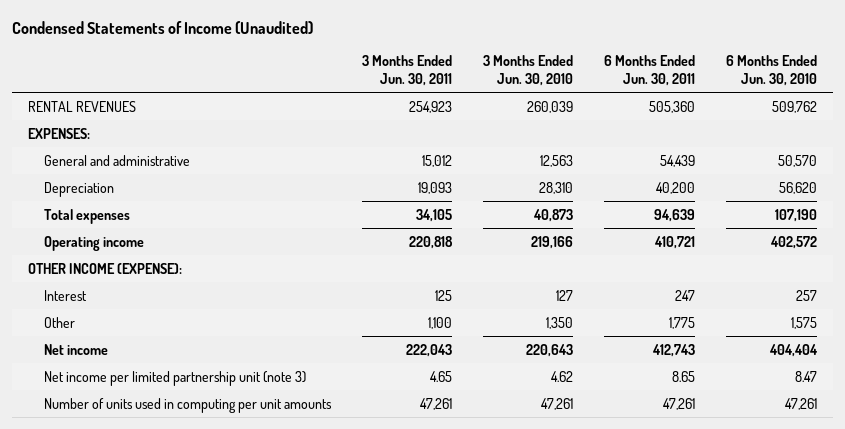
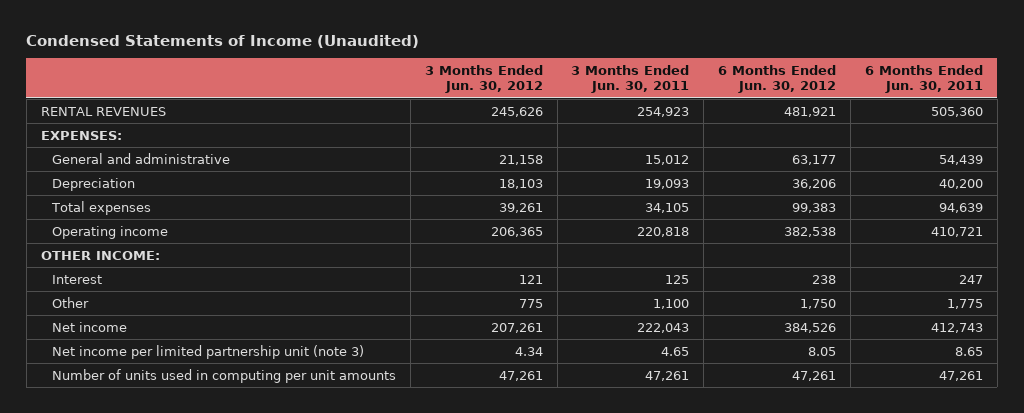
- | 3 Months Ended Jun. 30, 2011 | 3 Months Ended Jun. 30, 2010 | 6 Months Ended Jun. 30, 2011 | 6 Months Ended Jun. 30, 2010
+ | 3 Months Ended Jun. 30, 2012 | 3 Months Ended Jun. 30, 2011 | 6 Months Ended Jun. 30, 2012 | 6 Months Ended Jun. 30, 2011
- OTHER INCOME (EXPENSE):
+ OTHER INCOME:

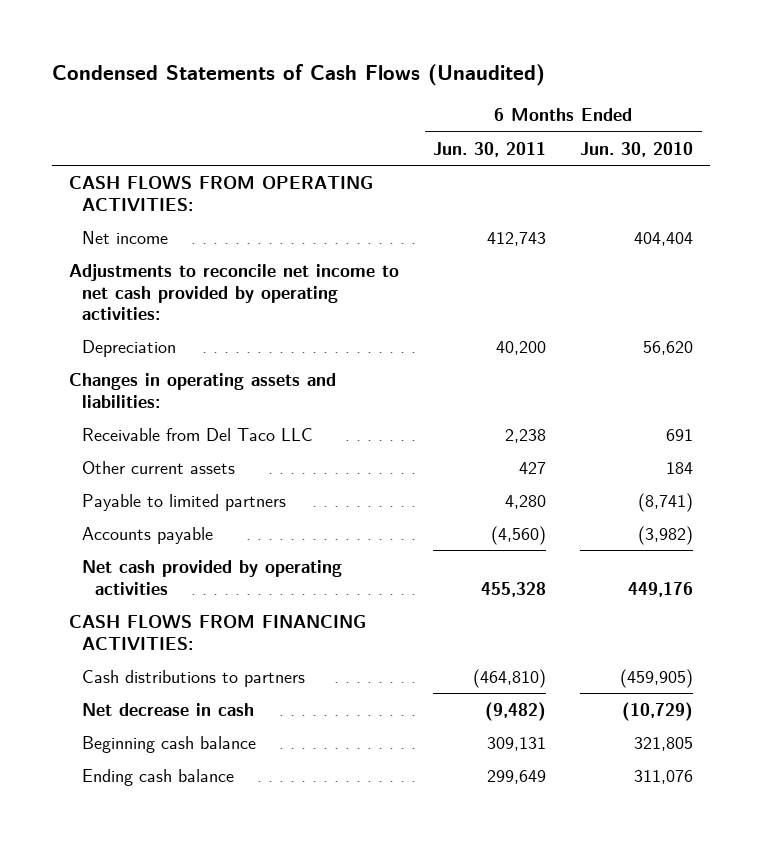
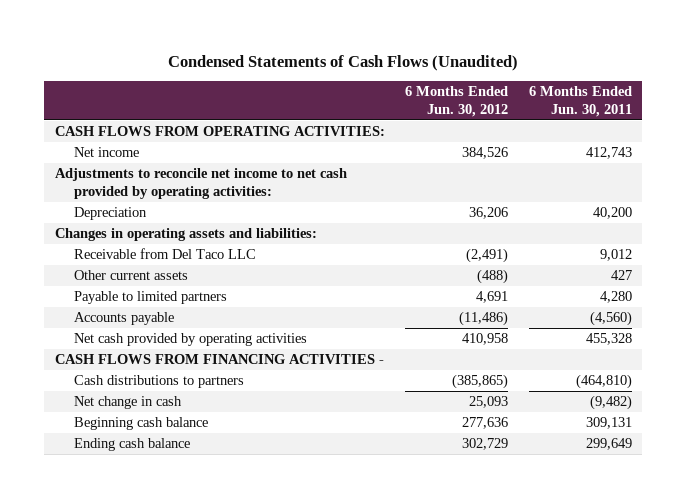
- | 6 Months Ended Jun. 30, 2011 | 6 Months Ended Jun. 30, 2010
+ | 6 Months Ended Jun. 30, 2012 | 6 Months Ended Jun. 30, 2011
- Receivable from Del Taco LLC | 2,238 | 691
+ Receivable from Del Taco LLC | (2,491) | 9,012
- CASH FLOWS FROM FINANCING ACTIVITIES:
+ CASH FLOWS FROM FINANCING ACTIVITIES -
- Net decrease in cash | (9,482) | (10,729)
+ Net change in cash | 25,093 | (9,482)

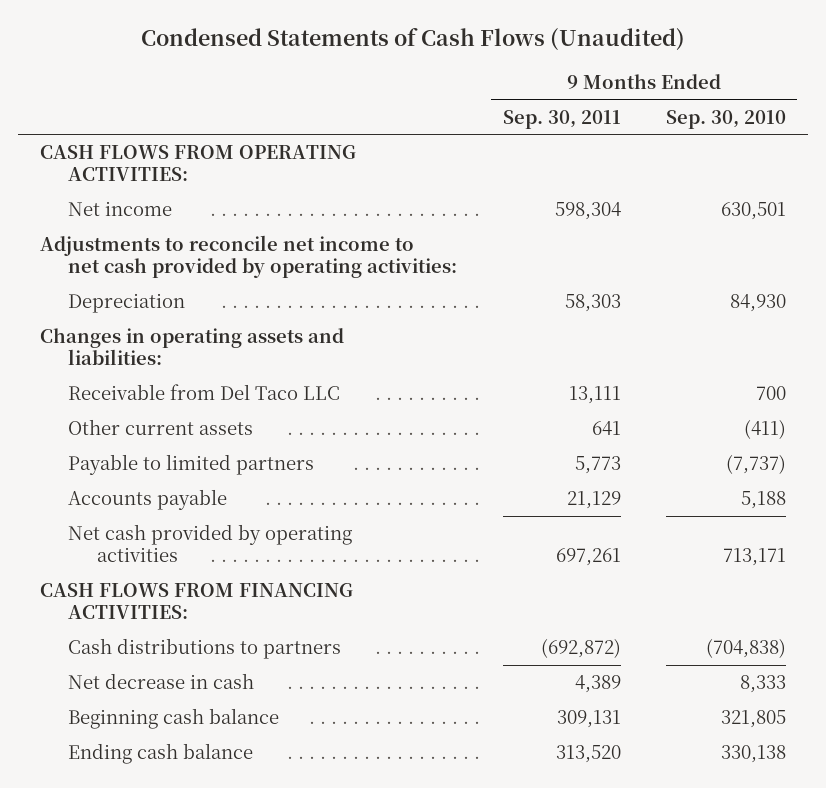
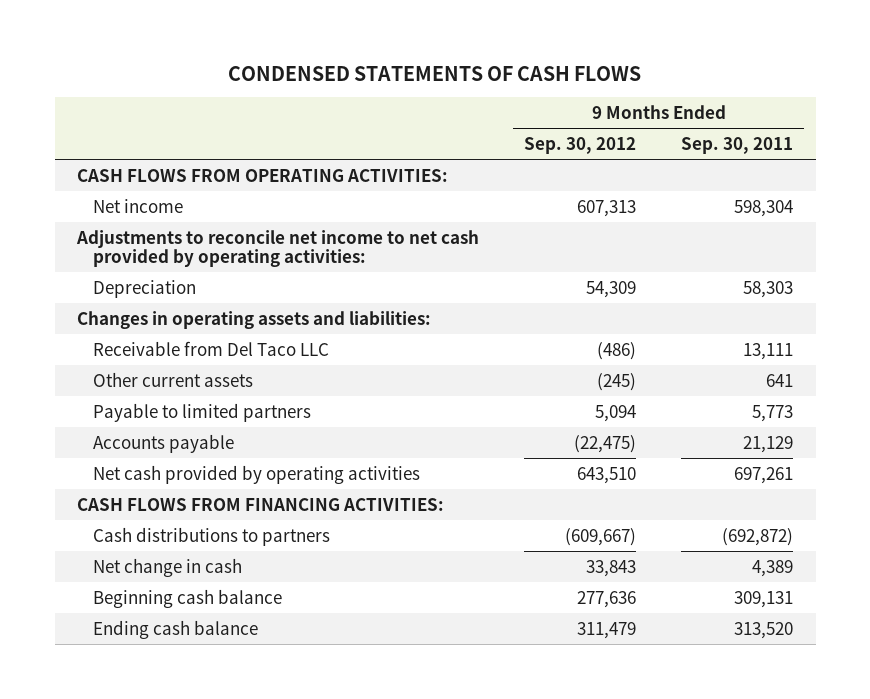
- Condensed Statements of Cash Flows (Unaudited)
+ CONDENSED STATEMENTS OF CASH FLOWS
- | 9 Months Ended Sep. 30, 2011 | 9 Months Ended Sep. 30, 2010
+ | 9 Months Ended Sep. 30, 2012 | 9 Months Ended Sep. 30, 2011
- Net decrease in cash | 4,389 | 8,333
+ Net change in cash | 33,843 | 4,389

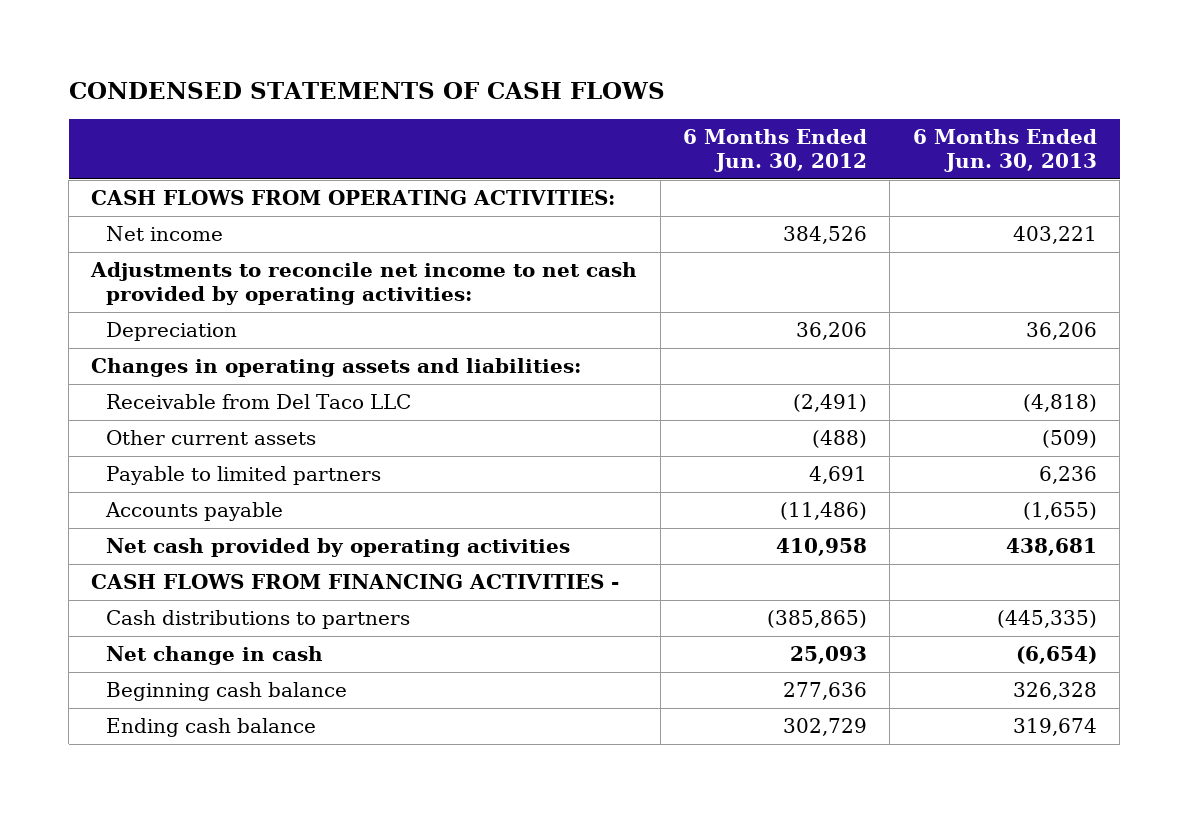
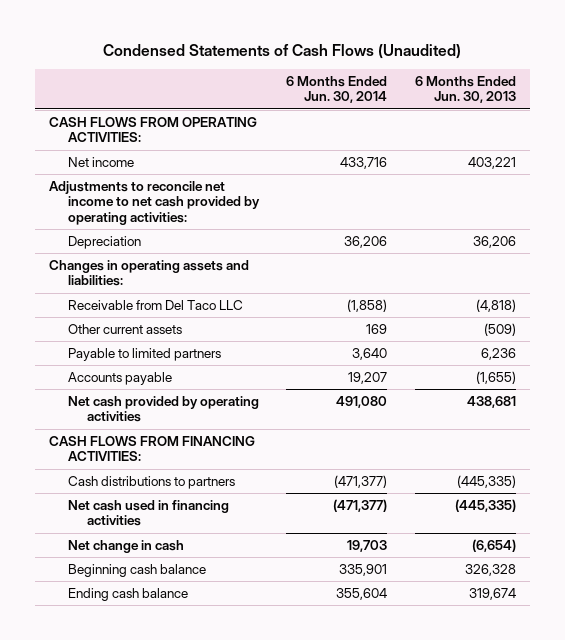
- CONDENSED STATEMENTS OF CASH FLOWS
+ Condensed Statements of Cash Flows (Unaudited)
- | 6 Months Ended Jun. 30, 2012 | 6 Months Ended Jun. 30, 2013
+ | 6 Months Ended Jun. 30, 2014 | 6 Months Ended Jun. 30, 2013
- CASH FLOWS FROM FINANCING ACTIVITIES -
+ CASH FLOWS FROM FINANCING ACTIVITIES:
+ Net cash used in financing activities | (471,377) | (445,335)

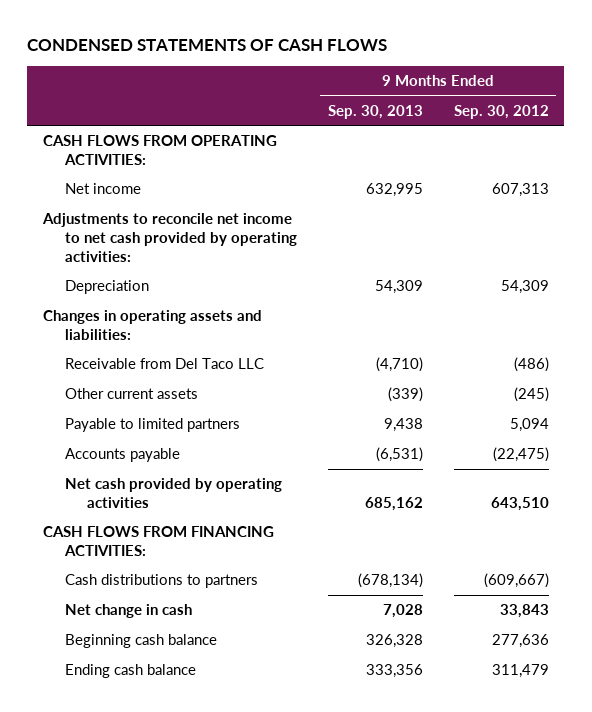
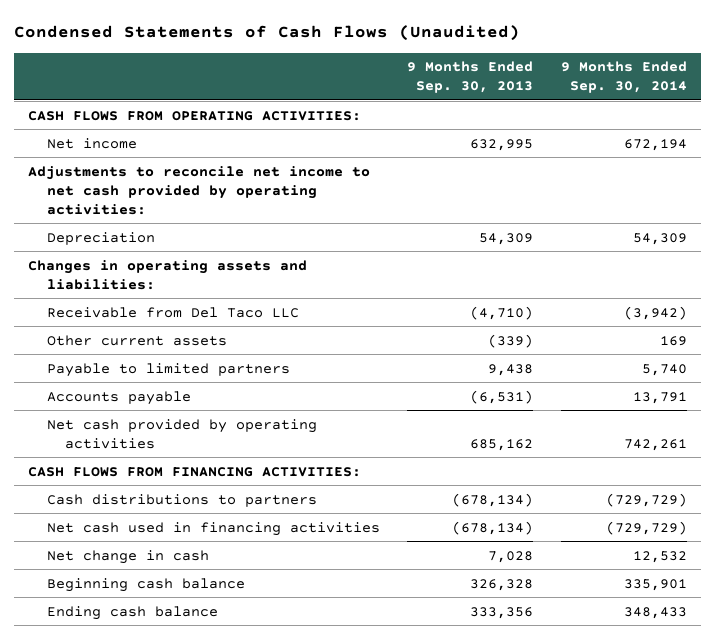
- CONDENSED STATEMENTS OF CASH FLOWS
+ Condensed Statements of Cash Flows (Unaudited)
- | 9 Months Ended Sep. 30, 2013 | 9 Months Ended Sep. 30, 2012
+ | 9 Months Ended Sep. 30, 2013 | 9 Months Ended Sep. 30, 2014
+ Net cash used in financing activities | (678,134) | (729,729)

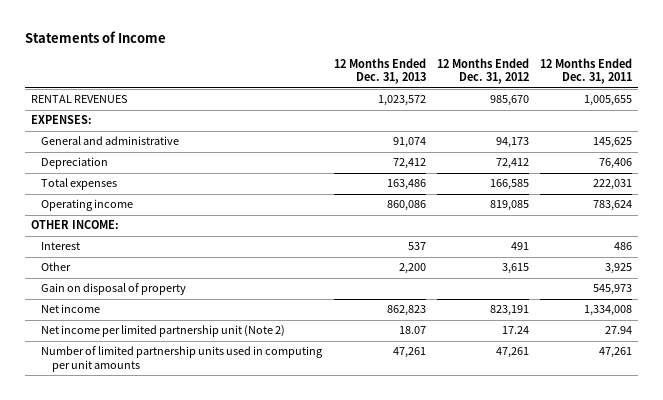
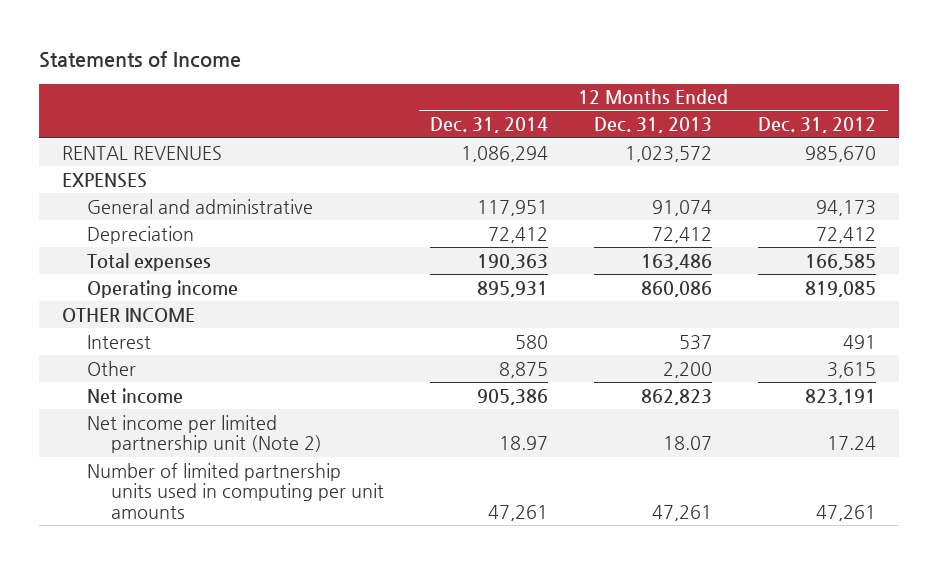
- | 12 Months Ended Dec. 31, 2013 | 12 Months Ended Dec. 31, 2012 | 12 Months Ended Dec. 31, 2011
+ | 12 Months Ended Dec. 31, 2014 | 12 Months Ended Dec. 31, 2013 | 12 Months Ended Dec. 31, 2012
- EXPENSES:
+ EXPENSES
- OTHER INCOME:
+ OTHER INCOME
- Gain on disposal of property | | | 545,973

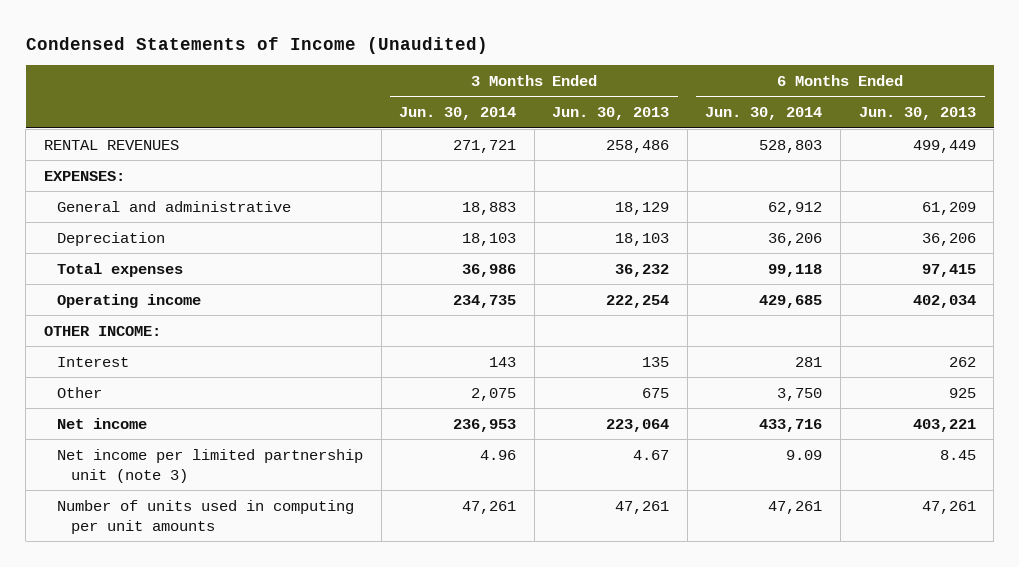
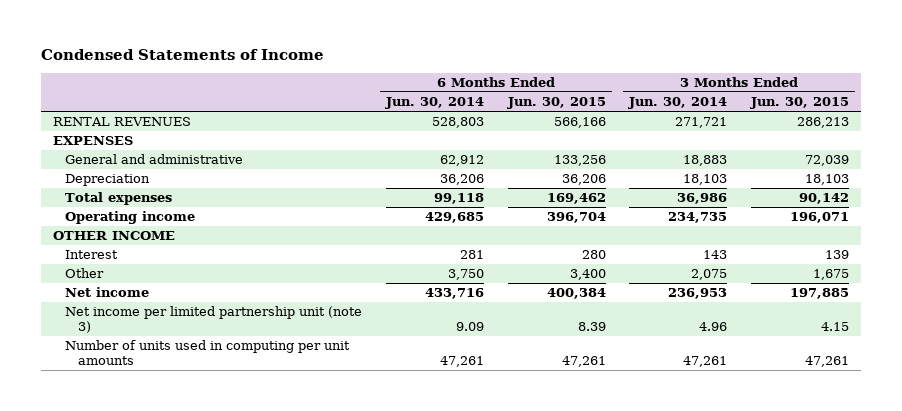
- Condensed Statements of Income (Unaudited)
+ Condensed Statements of Income
- | 3 Months Ended Jun. 30, 2014 | 3 Months Ended Jun. 30, 2013 | 6 Months Ended Jun. 30, 2014 | 6 Months Ended Jun. 30, 2013
+ | 6 Months Ended Jun. 30, 2014 | 6 Months Ended Jun. 30, 2015 | 3 Months Ended Jun. 30, 2014 | 3 Months Ended Jun. 30, 2015
- EXPENSES:
+ EXPENSES
- OTHER INCOME:
+ OTHER INCOME

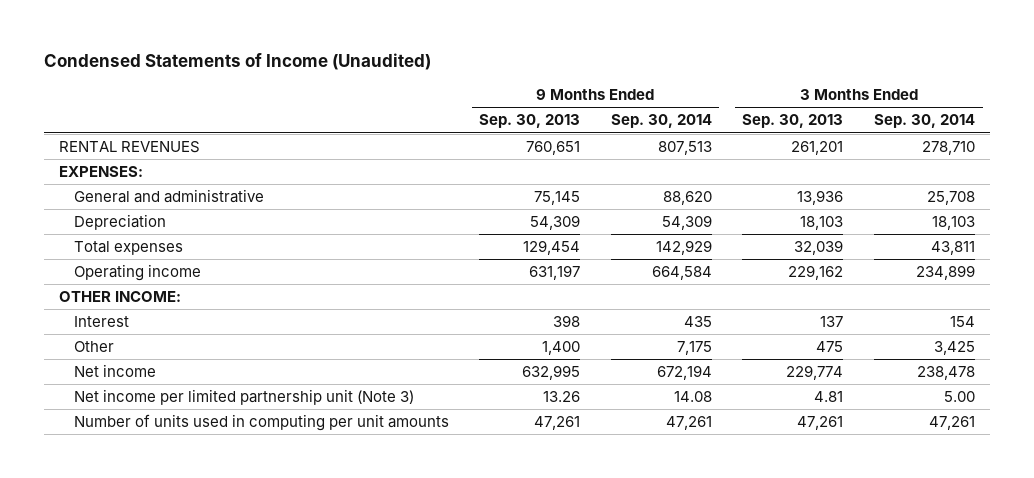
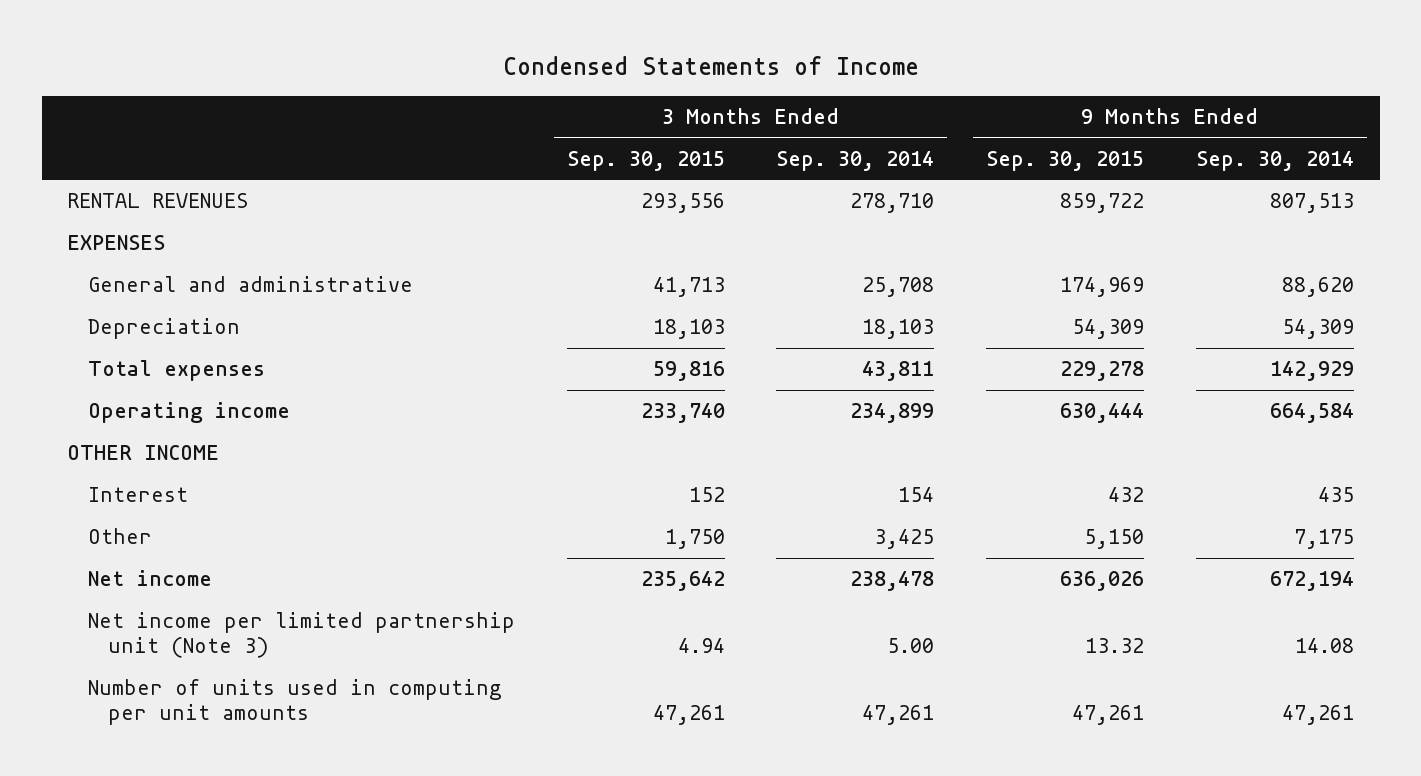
- Condensed Statements of Income (Unaudited)
+ Condensed Statements of Income
- | 9 Months Ended Sep. 30, 2013 | 9 Months Ended Sep. 30, 2014 | 3 Months Ended Sep. 30, 2013 | 3 Months Ended Sep. 30, 2014
+ | 3 Months Ended Sep. 30, 2015 | 3 Months Ended Sep. 30, 2014 | 9 Months Ended Sep. 30, 2015 | 9 Months Ended Sep. 30, 2014
- EXPENSES:
+ EXPENSES
- OTHER INCOME:
+ OTHER INCOME

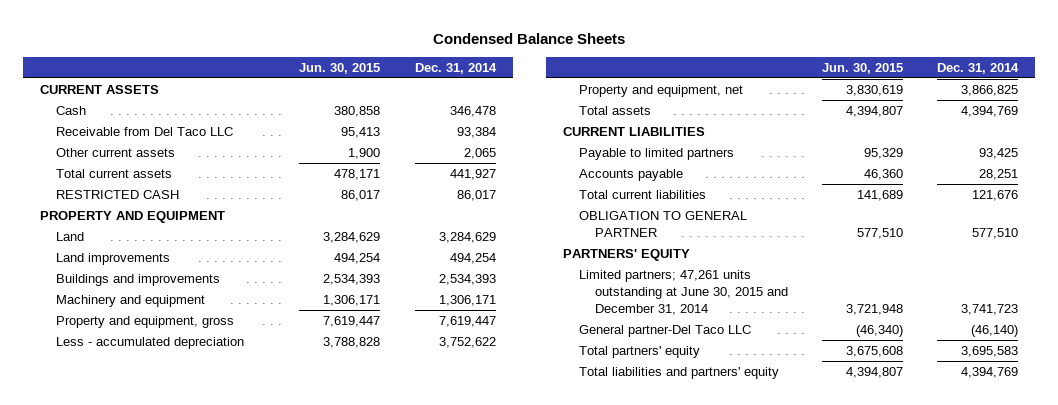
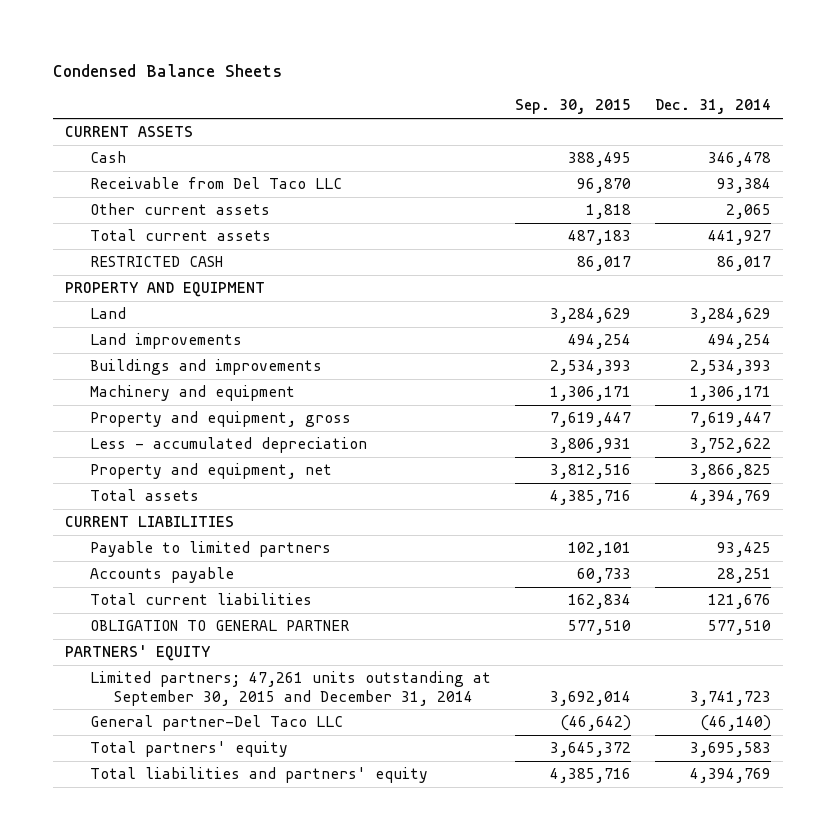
- | Jun. 30, 2015 | Dec. 31, 2014
+ | Sep. 30, 2015 | Dec. 31, 2014
- Limited partners; 47,261 units outstanding at June 30, 2015 and December 31, 2014 | 3,721,948 | 3,741,723
+ Limited partners; 47,261 units outstanding at September 30, 2015 and December 31, 2014 | 3,692,014 | 3,741,723

